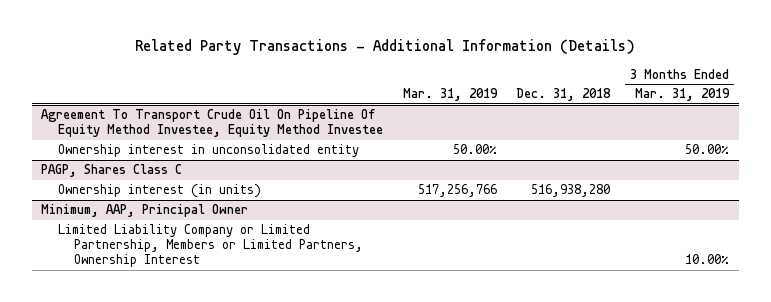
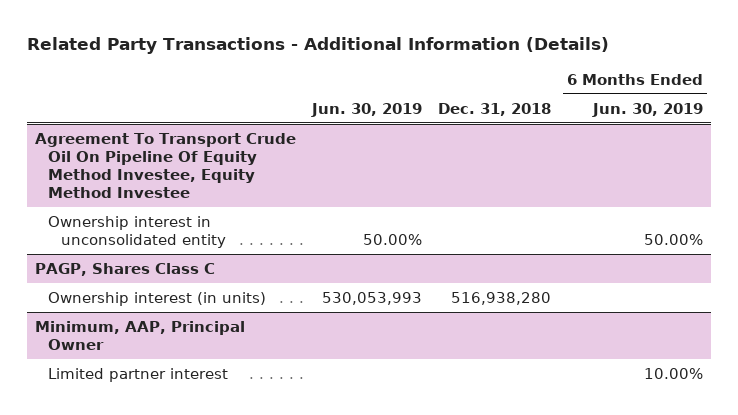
- | Mar. 31, 2019 | Dec. 31, 2018 | 3 Months Ended Mar. 31, 2019
+ | Jun. 30, 2019 | Dec. 31, 2018 | 6 Months Ended Jun. 30, 2019
@ Minimum, AAP, Principal Owner
- Limited Liability Company or Limited Partnership, Members or Limited Partners, Ownership Interest | | | 10.00%
+ Limited partner interest | | | 10.00%

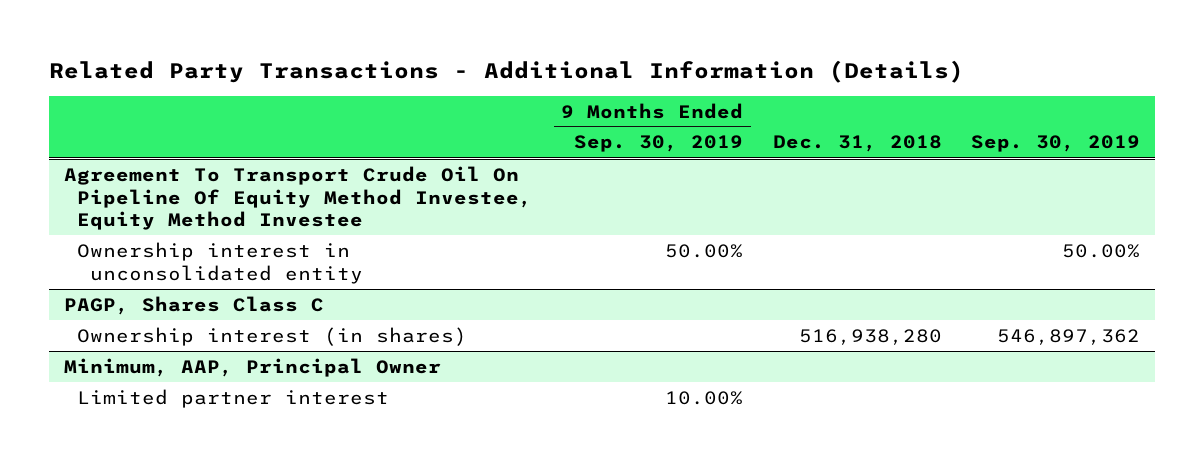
- | Jun. 30, 2019 | Dec. 31, 2018 | 6 Months Ended Jun. 30, 2019
+ | 9 Months Ended Sep. 30, 2019 | Dec. 31, 2018 | Sep. 30, 2019
@ PAGP, Shares Class C
- Ownership interest (in units) | 530,053,993 | 516,938,280 |
+ Ownership interest (in shares) | | 516,938,280 | 546,897,362

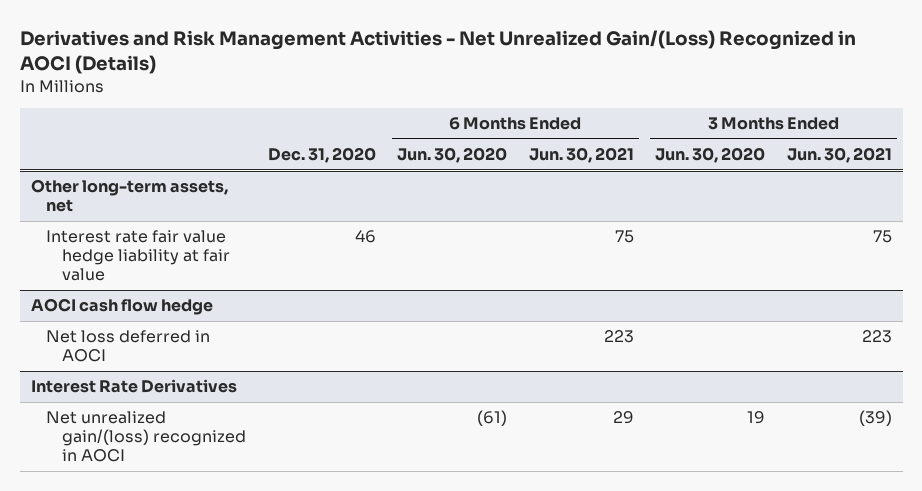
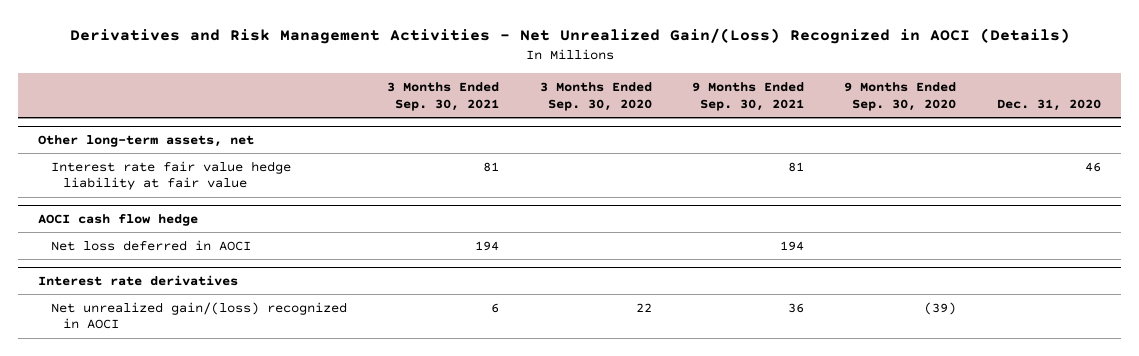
- | Dec. 31, 2020 | 6 Months Ended Jun. 30, 2020 | 6 Months Ended Jun. 30, 2021 | 3 Months Ended Jun. 30, 2020 | 3 Months Ended Jun. 30, 2021
+ | 3 Months Ended Sep. 30, 2021 | 3 Months Ended Sep. 30, 2020 | 9 Months Ended Sep. 30, 2021 | 9 Months Ended Sep. 30, 2020 | Dec. 31, 2020
- Interest Rate Derivatives
+ Interest rate derivatives

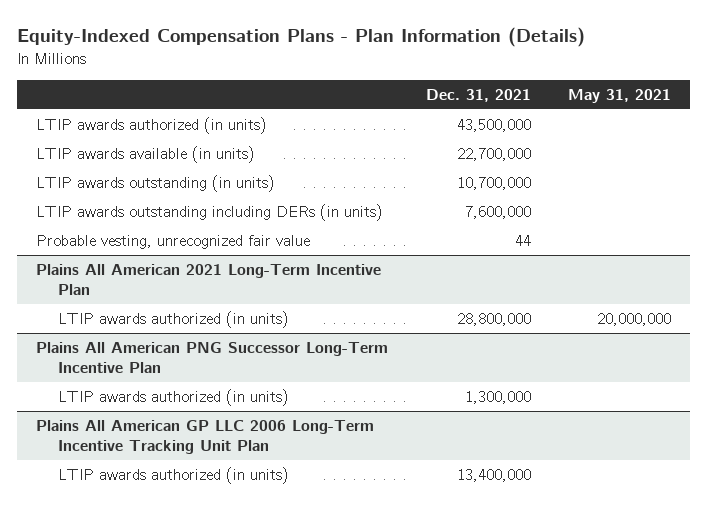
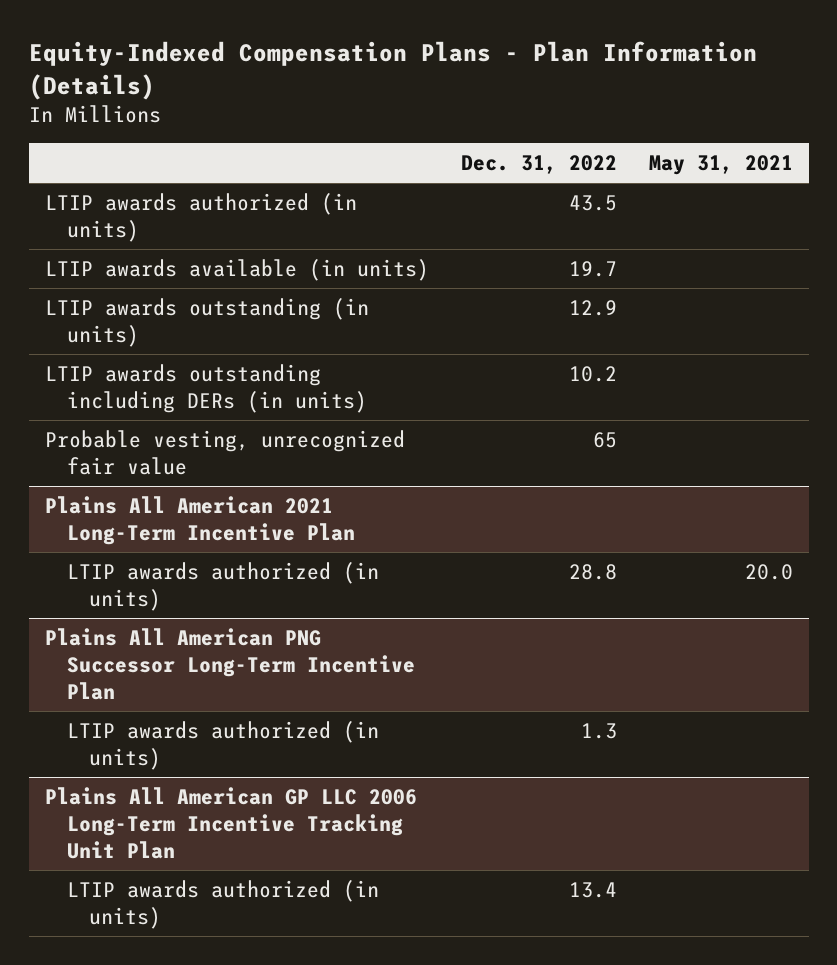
- | Dec. 31, 2021 | May 31, 2021
+ | Dec. 31, 2022 | May 31, 2021
@ Plains All American 2021 Long-Term Incentive Plan
- LTIP awards authorized (in units) | 28,800,000 | 20,000,000
+ LTIP awards authorized (in units) | 28.8 | 20.0

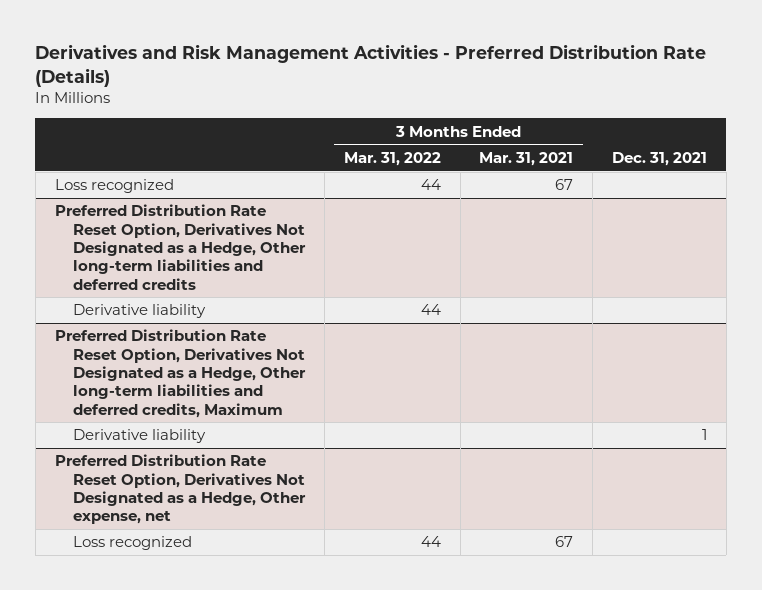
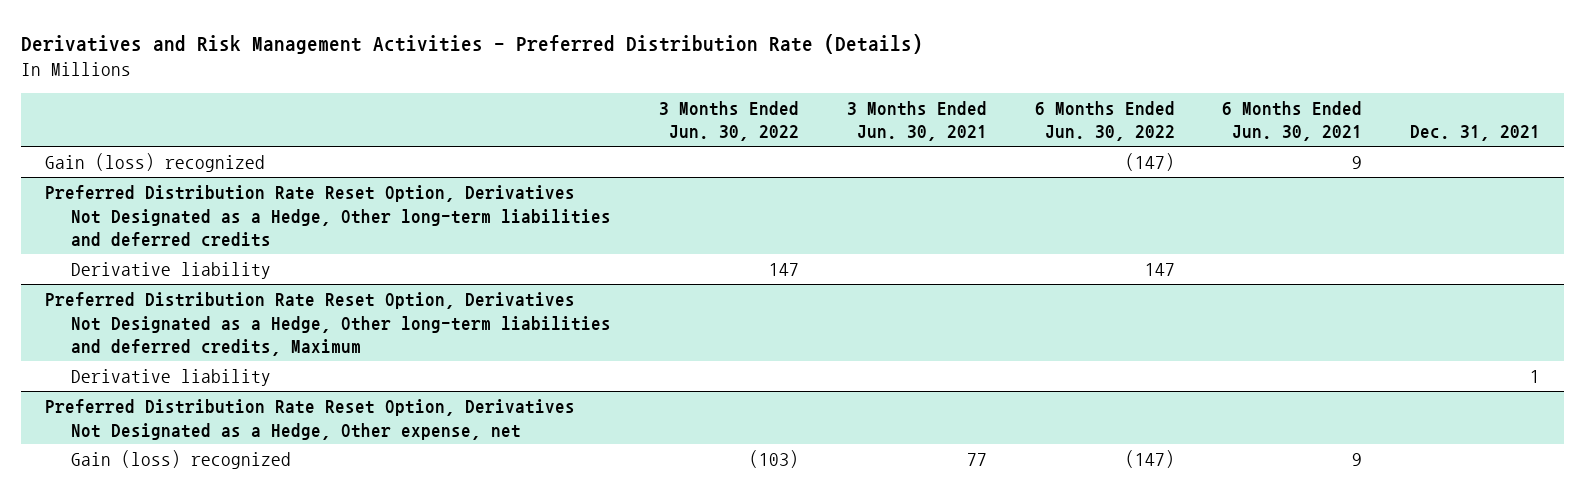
- | 3 Months Ended Mar. 31, 2022 | 3 Months Ended Mar. 31, 2021 | Dec. 31, 2021
+ | 3 Months Ended Jun. 30, 2022 | 3 Months Ended Jun. 30, 2021 | 6 Months Ended Jun. 30, 2022 | 6 Months Ended Jun. 30, 2021 | Dec. 31, 2021
- Loss recognized | 44 | 67 |
+ Gain (loss) recognized | | | (147) | 9 |
@ Preferred Distribution Rate Reset Option, Derivatives Not Designated as a Hedge, Other expense, net
- Loss recognized | 44 | 67 |
+ Gain (loss) recognized | (103) | 77 | (147) | 9 |

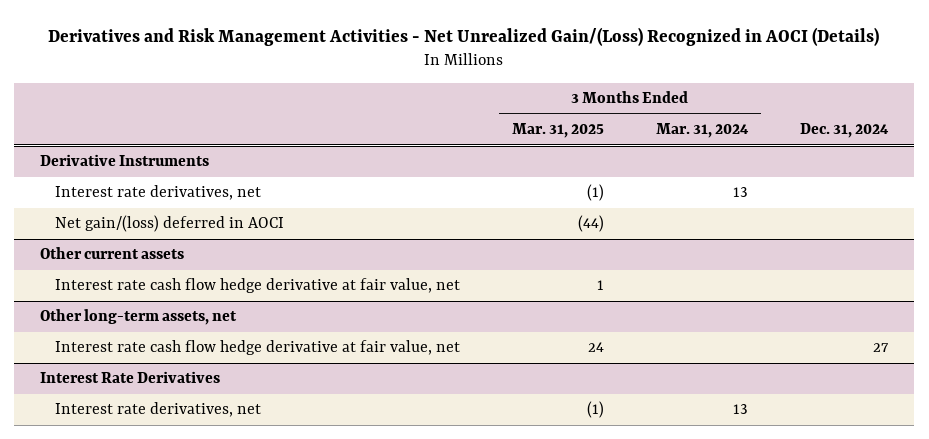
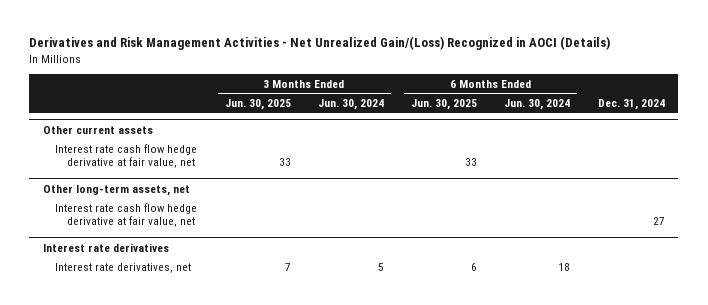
- | 3 Months Ended Mar. 31, 2025 | 3 Months Ended Mar. 31, 2024 | Dec. 31, 2024
+ | 3 Months Ended Jun. 30, 2025 | 3 Months Ended Jun. 30, 2024 | 6 Months Ended Jun. 30, 2025 | 6 Months Ended Jun. 30, 2024 | Dec. 31, 2024
- Derivative Instruments
- Interest rate derivatives, net | (1) | 13 |
- Net gain/(loss) deferred in AOCI | (44) | |
- Interest Rate Derivatives
+ Interest rate derivatives

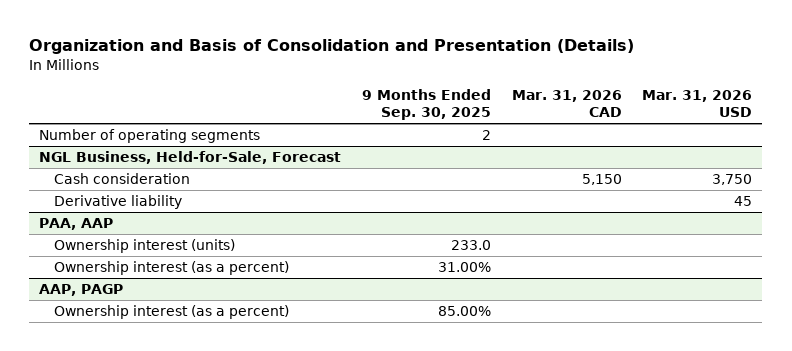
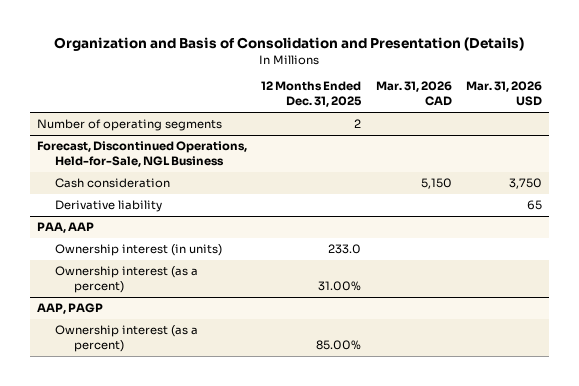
- | 9 Months Ended Sep. 30, 2025 | Mar. 31, 2026 CAD | Mar. 31, 2026 USD
+ | 12 Months Ended Dec. 31, 2025 | Mar. 31, 2026 CAD | Mar. 31, 2026 USD
- NGL Business, Held-for-Sale, Forecast
+ Forecast, Discontinued Operations, Held-for-Sale, NGL Business
- Derivative liability | | | 45
+ Derivative liability | | | 65
@ PAA, AAP
- Ownership interest (units) | 233.0 | |
+ Ownership interest (in units) | 233.0 | |

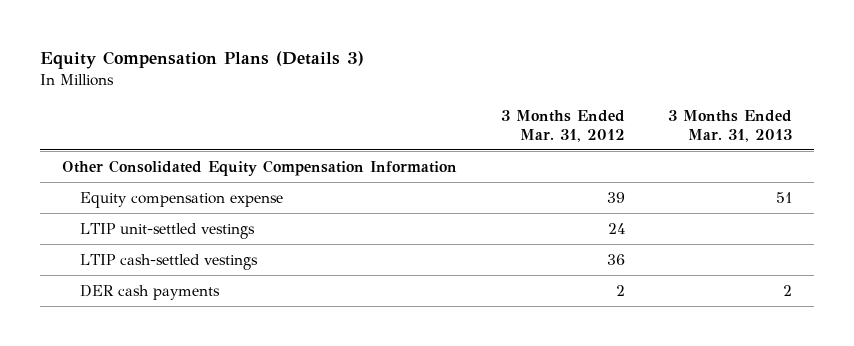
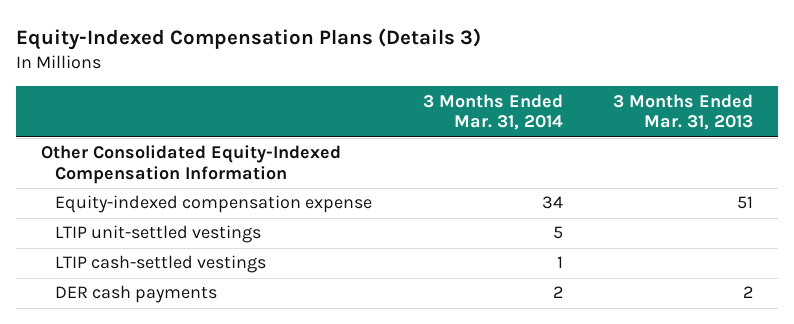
- Equity Compensation Plans (Details 3)
+ Equity-Indexed Compensation Plans (Details 3)
- | 3 Months Ended Mar. 31, 2012 | 3 Months Ended Mar. 31, 2013
+ | 3 Months Ended Mar. 31, 2014 | 3 Months Ended Mar. 31, 2013
- Other Consolidated Equity Compensation Information
- Equity compensation expense | 39 | 51
+ Other Consolidated Equity-Indexed Compensation Information
+ Equity-indexed compensation expense | 34 | 51

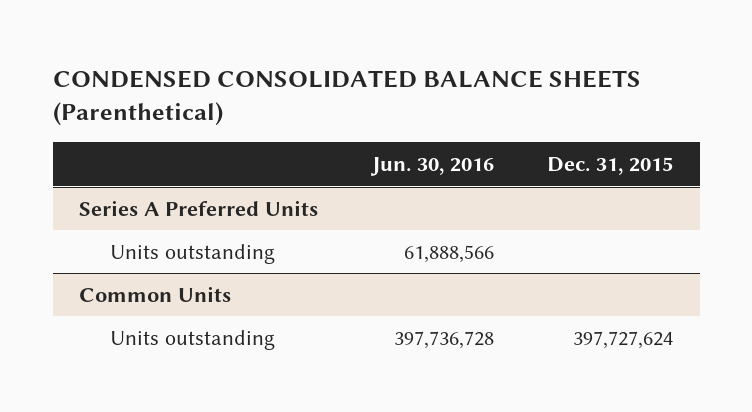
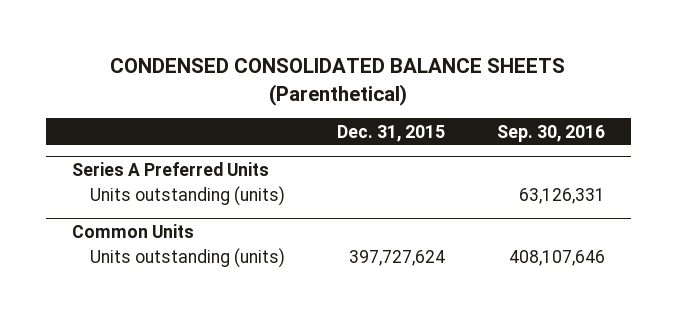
- | Jun. 30, 2016 | Dec. 31, 2015
+ | Dec. 31, 2015 | Sep. 30, 2016
@ Series A Preferred Units
- Units outstanding | 61,888,566 |
+ Units outstanding (units) | | 63,126,331
@ Common Units
- Units outstanding | 397,736,728 | 397,727,624
+ Units outstanding (units) | 397,727,624 | 408,107,646

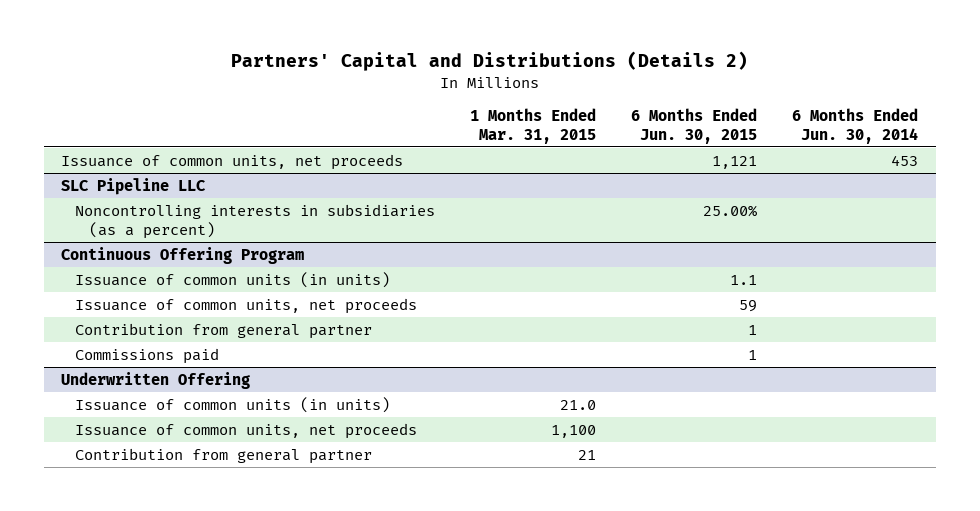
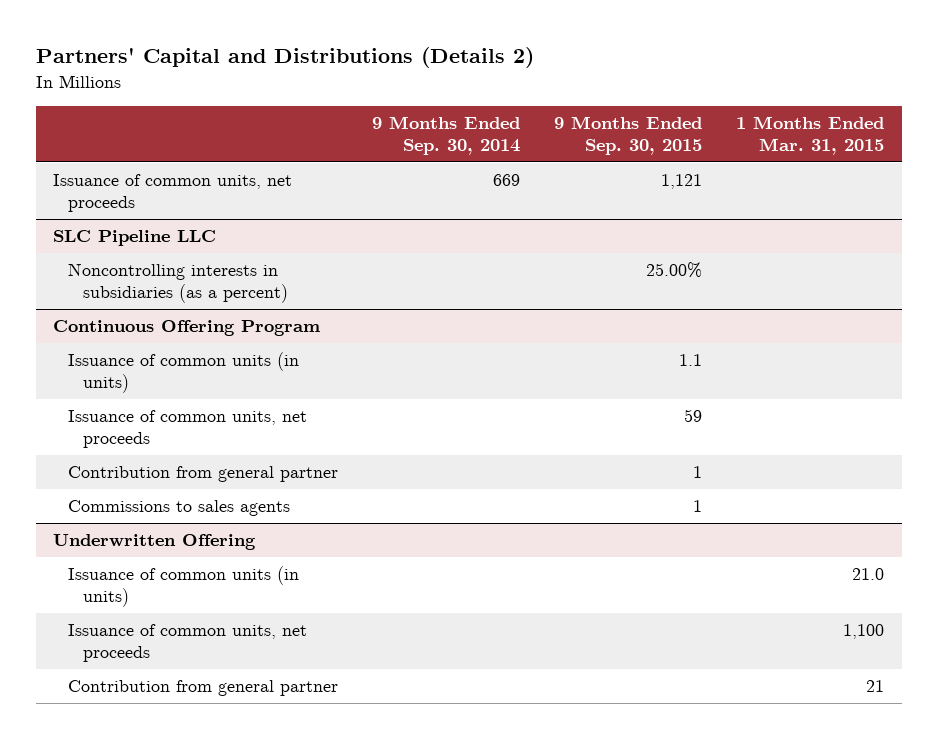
- | 1 Months Ended Mar. 31, 2015 | 6 Months Ended Jun. 30, 2015 | 6 Months Ended Jun. 30, 2014
+ | 9 Months Ended Sep. 30, 2014 | 9 Months Ended Sep. 30, 2015 | 1 Months Ended Mar. 31, 2015
@ Continuous Offering Program
- Commissions paid | | 1 |
+ Commissions to sales agents | | 1 |

